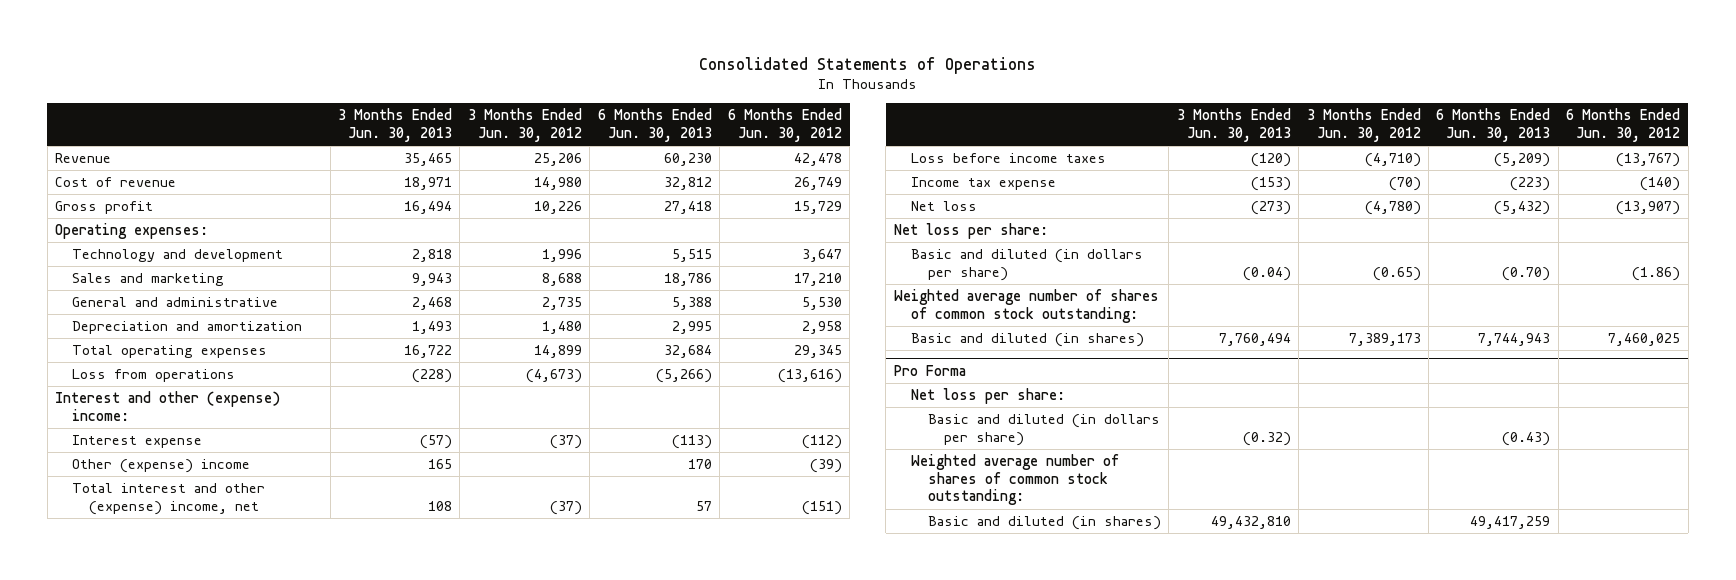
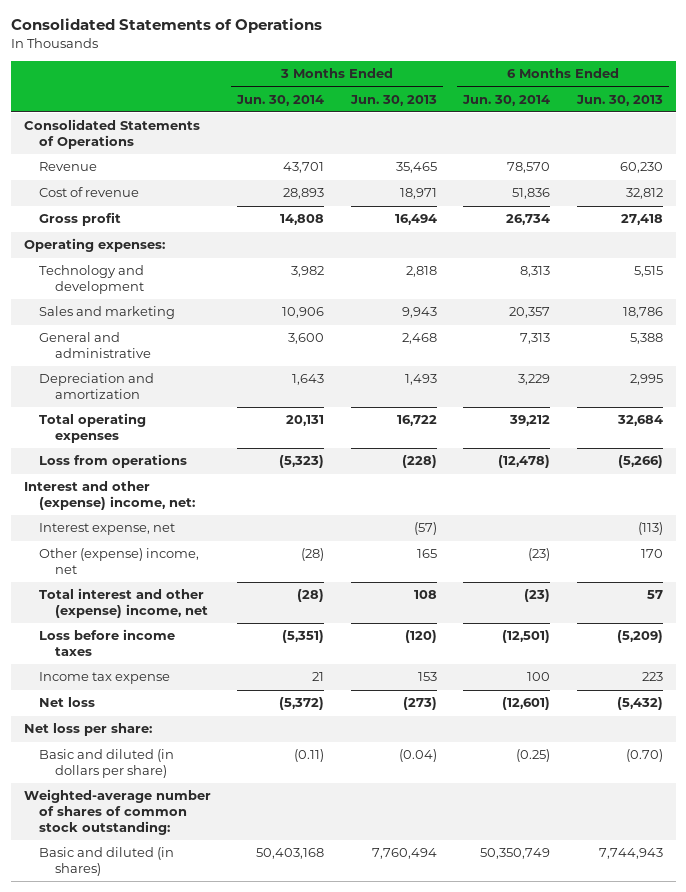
- | 3 Months Ended Jun. 30, 2013 | 3 Months Ended Jun. 30, 2012 | 6 Months Ended Jun. 30, 2013 | 6 Months Ended Jun. 30, 2012
+ | 3 Months Ended Jun. 30, 2014 | 3 Months Ended Jun. 30, 2013 | 6 Months Ended Jun. 30, 2014 | 6 Months Ended Jun. 30, 2013
+ Consolidated Statements of Operations
- Interest and other (expense) income:
- Interest expense | (57) | (37) | (113) | (112)
- Other (expense) income | 165 | | 170 | (39)
+ Interest and other (expense) income, net:
+ Interest expense, net | | (57) | | (113)
+ Other (expense) income, net | (28) | 165 | (23) | 170
- Income tax expense | (153) | (70) | (223) | (140)
+ Income tax expense | 21 | 153 | 100 | 223
- Weighted average number of shares of common stock outstanding:
+ Weighted-average number of shares of common stock outstanding:
- Pro Forma
- Net loss per share:
- Basic and diluted (in dollars per share) | (0.32) | | (0.43) |
- Weighted average number of shares of common stock outstanding:
- Basic and diluted (in shares) | 49,432,810 | | 49,417,259 |

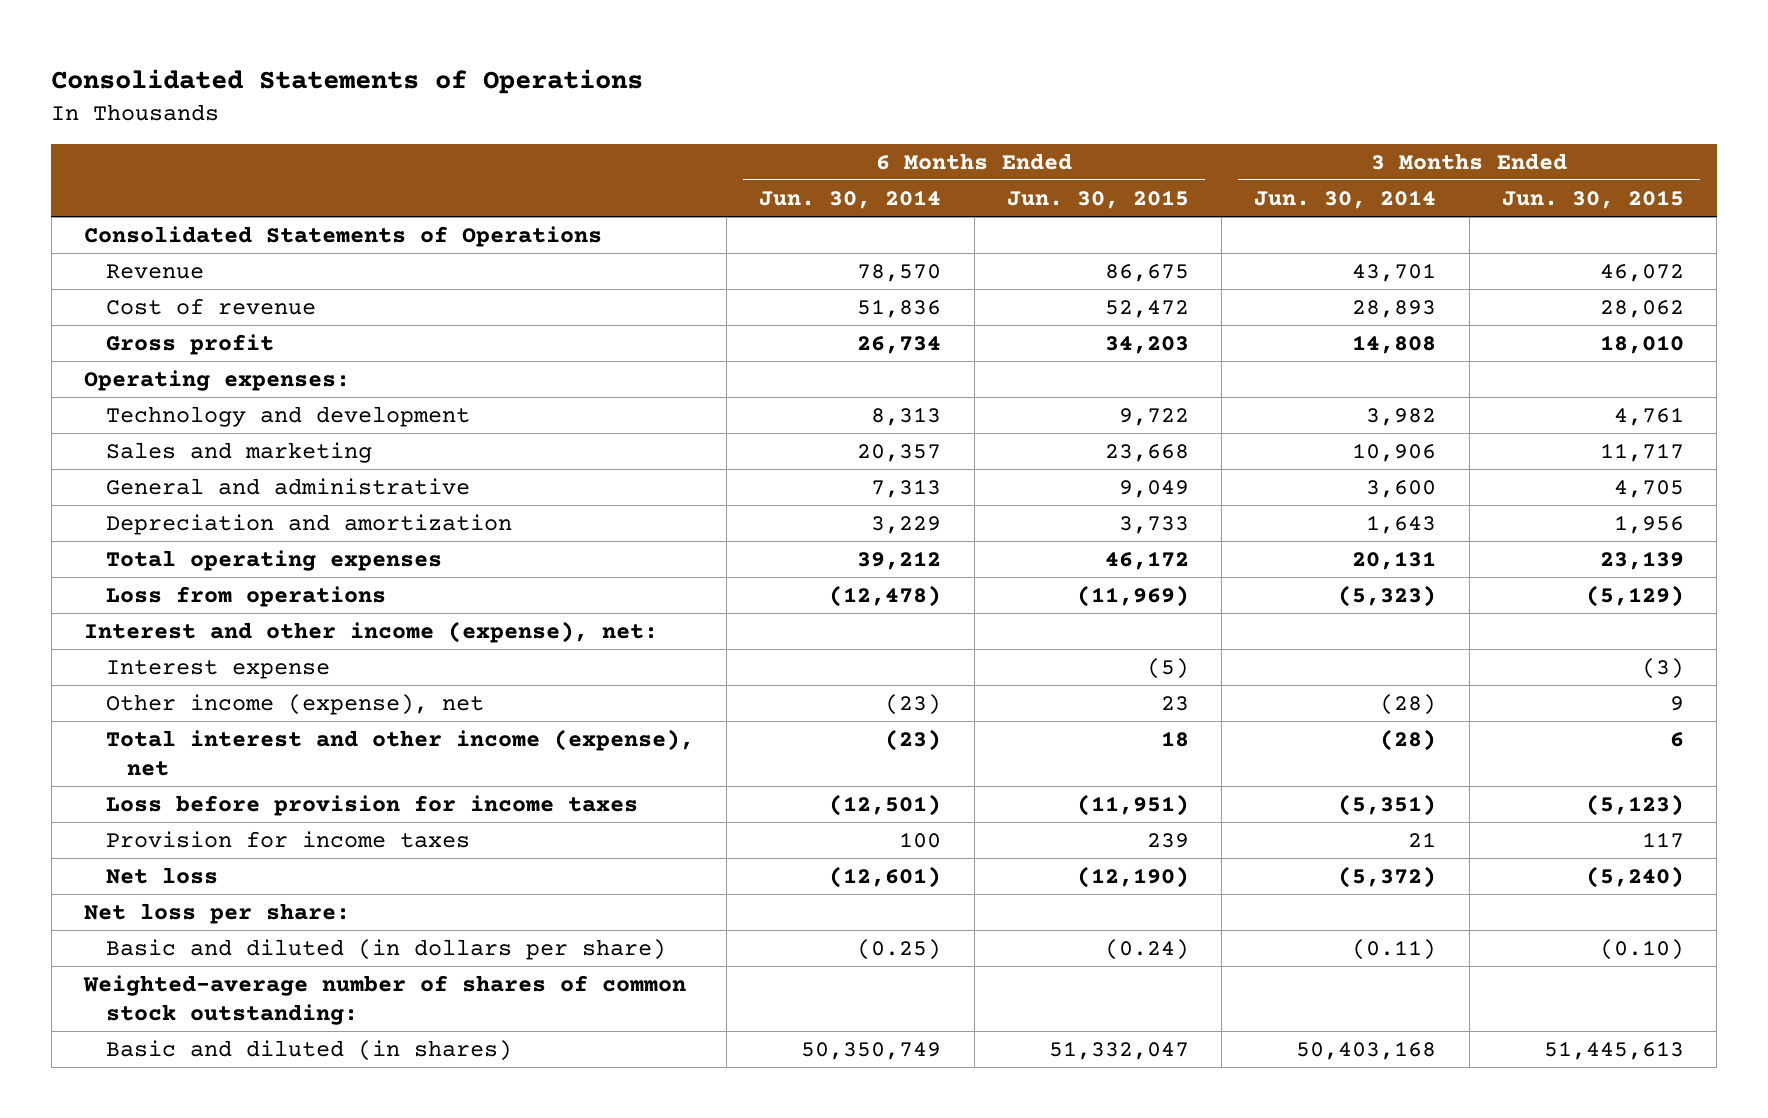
- | 3 Months Ended Jun. 30, 2014 | 3 Months Ended Jun. 30, 2013 | 6 Months Ended Jun. 30, 2014 | 6 Months Ended Jun. 30, 2013
+ | 6 Months Ended Jun. 30, 2014 | 6 Months Ended Jun. 30, 2015 | 3 Months Ended Jun. 30, 2014 | 3 Months Ended Jun. 30, 2015
- Interest and other (expense) income, net:
- Interest expense, net | | (57) | | (113)
- Other (expense) income, net | (28) | 165 | (23) | 170
- Total interest and other (expense) income, net | (28) | 108 | (23) | 57
- Loss before income taxes | (5,351) | (120) | (12,501) | (5,209)
- Income tax expense | 21 | 153 | 100 | 223
+ Interest and other income (expense), net:
+ Interest expense | | (5) | | (3)
+ Other income (expense), net | (23) | 23 | (28) | 9
+ Total interest and other income (expense), net | (23) | 18 | (28) | 6
+ Loss before provision for income taxes | (12,501) | (11,951) | (5,351) | (5,123)
+ Provision for income taxes | 100 | 239 | 21 | 117

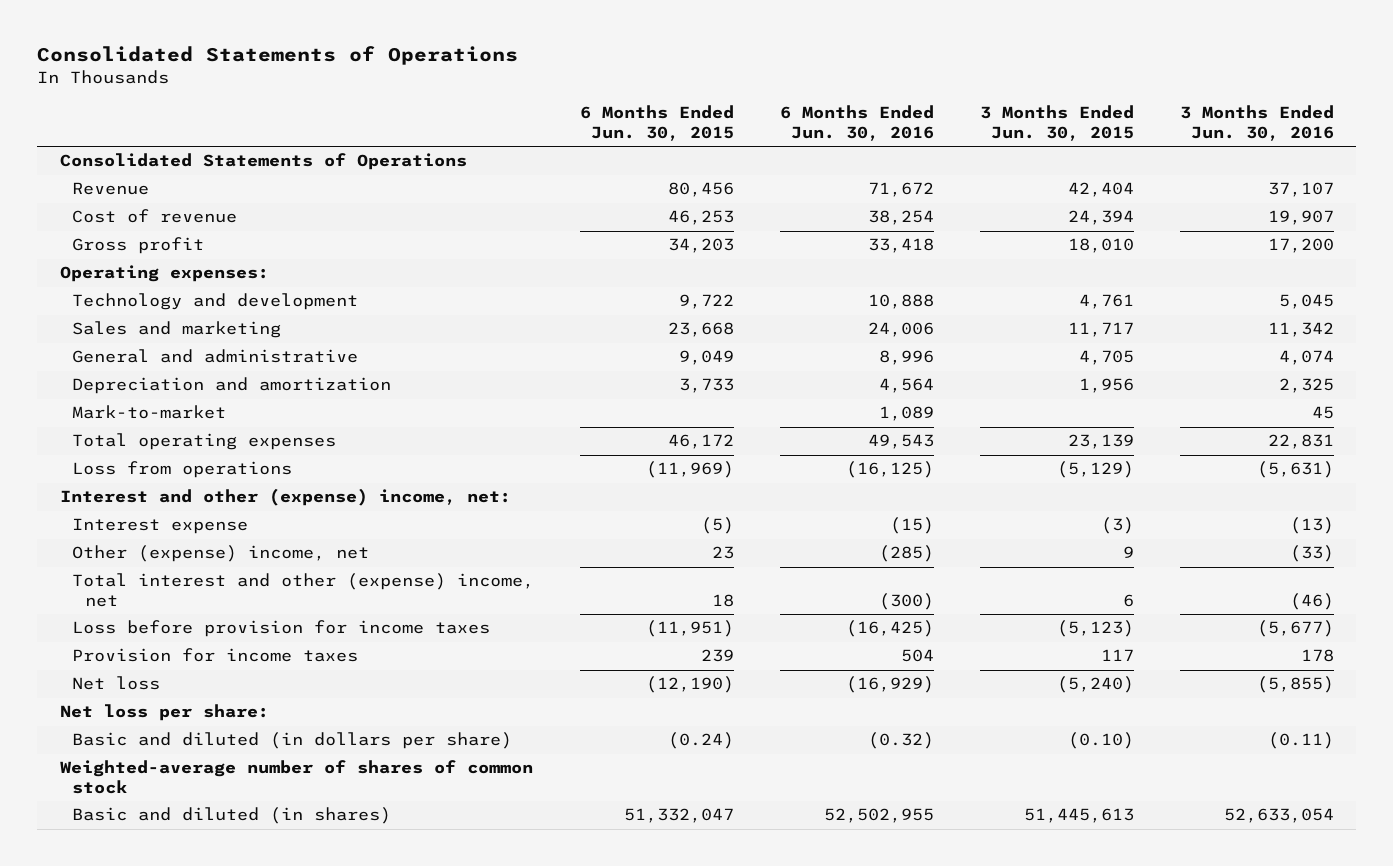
- | 6 Months Ended Jun. 30, 2014 | 6 Months Ended Jun. 30, 2015 | 3 Months Ended Jun. 30, 2014 | 3 Months Ended Jun. 30, 2015
+ | 6 Months Ended Jun. 30, 2015 | 6 Months Ended Jun. 30, 2016 | 3 Months Ended Jun. 30, 2015 | 3 Months Ended Jun. 30, 2016
- Revenue | 78,570 | 86,675 | 43,701 | 46,072
- Cost of revenue | 51,836 | 52,472 | 28,893 | 28,062
+ Revenue | 80,456 | 71,672 | 42,404 | 37,107
+ Cost of revenue | 46,253 | 38,254 | 24,394 | 19,907
+ Mark-to-market | | 1,089 | | 45
- Interest and other income (expense), net:
+ Interest and other (expense) income, net:
- Other income (expense), net | (23) | 23 | (28) | 9
- Total interest and other income (expense), net | (23) | 18 | (28) | 6
+ Other (expense) income, net | 23 | (285) | 9 | (33)
+ Total interest and other (expense) income, net | 18 | (300) | 6 | (46)
- Weighted-average number of shares of common stock outstanding:
+ Weighted-average number of shares of common stock

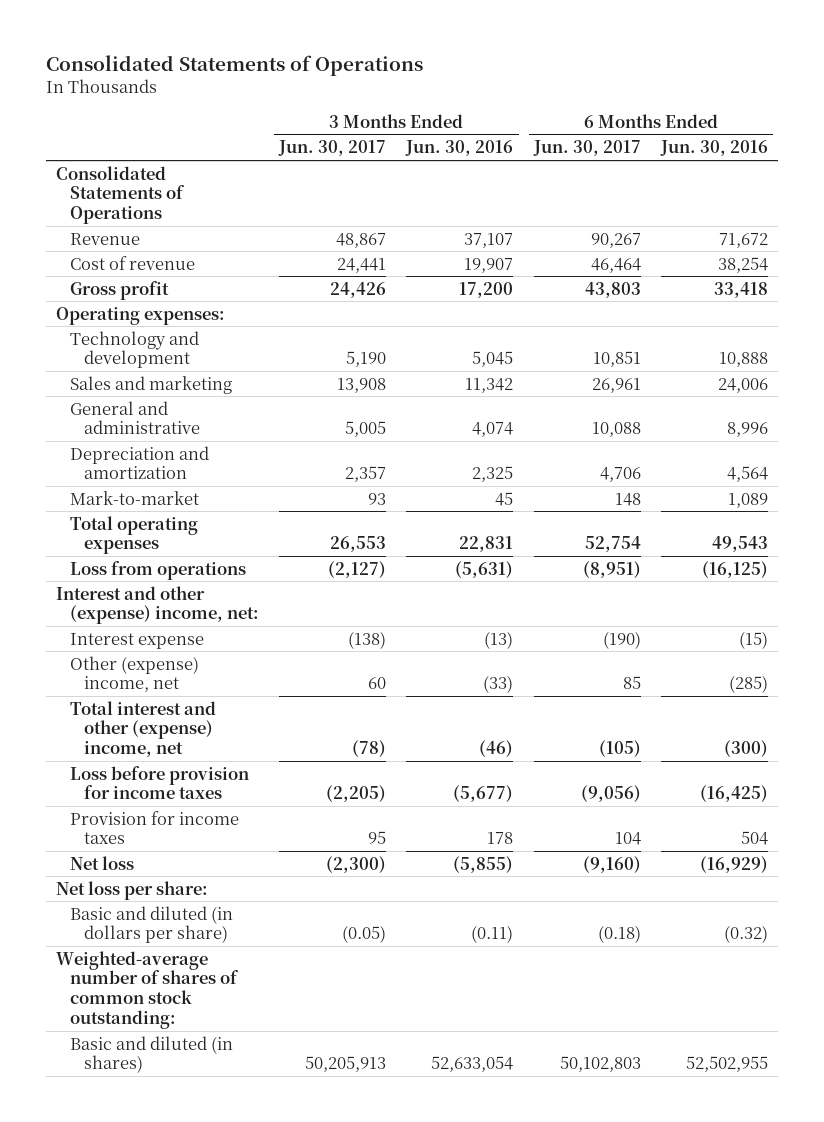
- | 6 Months Ended Jun. 30, 2015 | 6 Months Ended Jun. 30, 2016 | 3 Months Ended Jun. 30, 2015 | 3 Months Ended Jun. 30, 2016
+ | 3 Months Ended Jun. 30, 2017 | 3 Months Ended Jun. 30, 2016 | 6 Months Ended Jun. 30, 2017 | 6 Months Ended Jun. 30, 2016
- Weighted-average number of shares of common stock
+ Weighted-average number of shares of common stock outstanding:

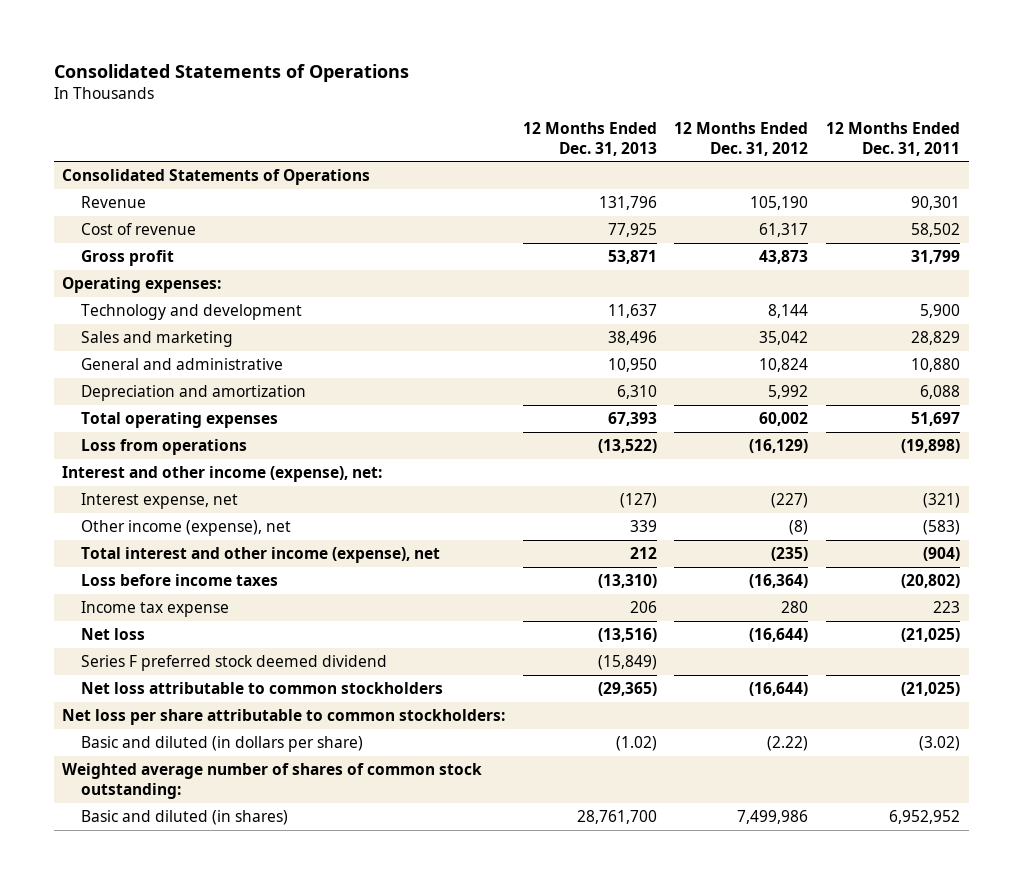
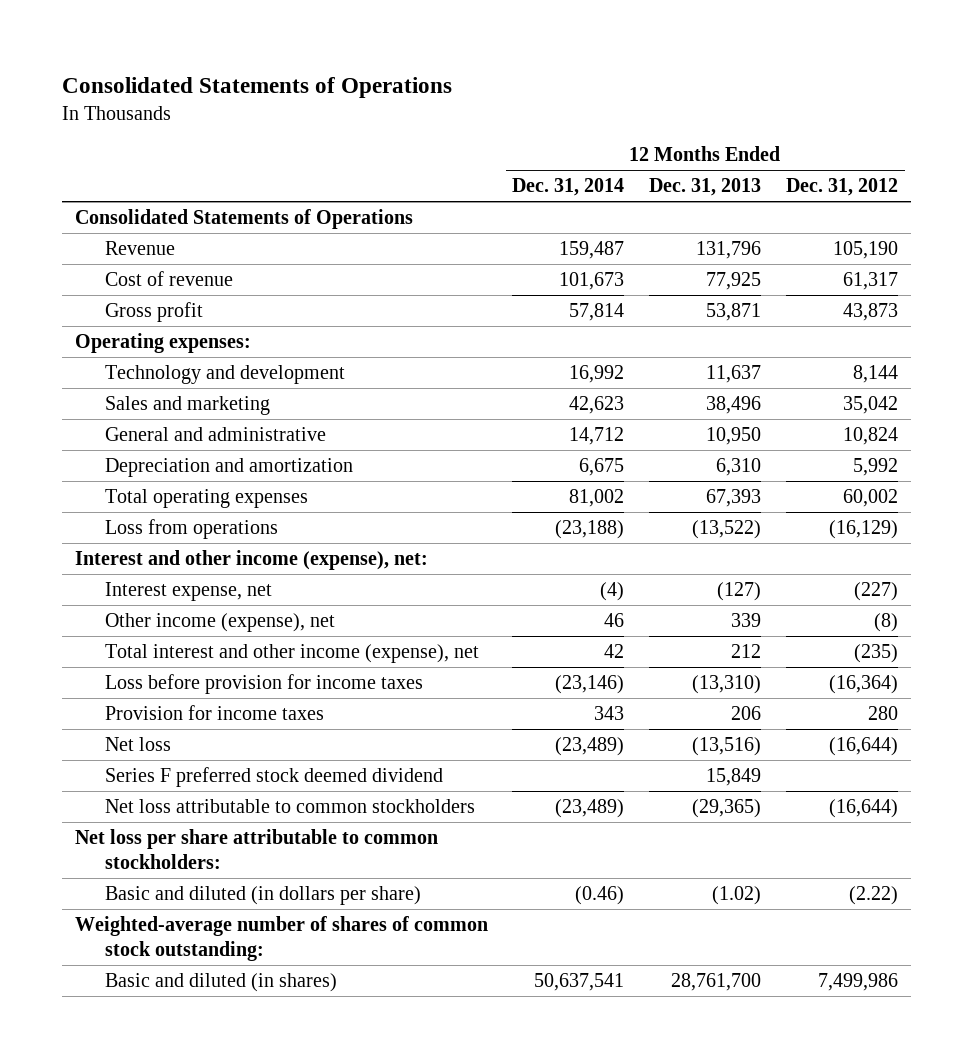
- | 12 Months Ended Dec. 31, 2013 | 12 Months Ended Dec. 31, 2012 | 12 Months Ended Dec. 31, 2011
+ | 12 Months Ended Dec. 31, 2014 | 12 Months Ended Dec. 31, 2013 | 12 Months Ended Dec. 31, 2012
- Loss before income taxes | (13,310) | (16,364) | (20,802)
- Income tax expense | 206 | 280 | 223
+ Loss before provision for income taxes | (23,146) | (13,310) | (16,364)
+ Provision for income taxes | 343 | 206 | 280
- Series F preferred stock deemed dividend | (15,849) | |
+ Series F preferred stock deemed dividend | | 15,849 |
- Weighted average number of shares of common stock outstanding:
+ Weighted-average number of shares of common stock outstanding:

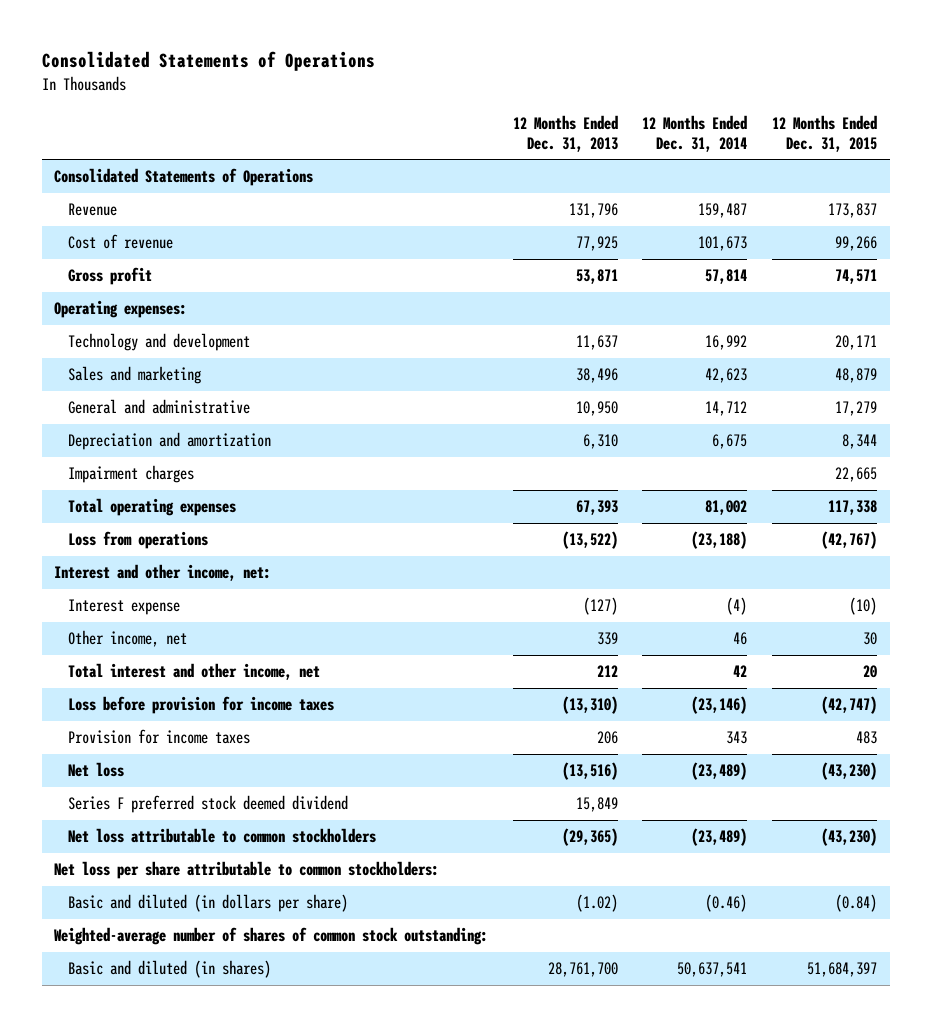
- | 12 Months Ended Dec. 31, 2014 | 12 Months Ended Dec. 31, 2013 | 12 Months Ended Dec. 31, 2012
+ | 12 Months Ended Dec. 31, 2013 | 12 Months Ended Dec. 31, 2014 | 12 Months Ended Dec. 31, 2015
+ Impairment charges | | | 22,665
- Interest and other income (expense), net:
- Interest expense, net | (4) | (127) | (227)
- Other income (expense), net | 46 | 339 | (8)
- Total interest and other income (expense), net | 42 | 212 | (235)
+ Interest and other income, net:
+ Interest expense | (127) | (4) | (10)
+ Other income, net | 339 | 46 | 30
+ Total interest and other income, net | 212 | 42 | 20

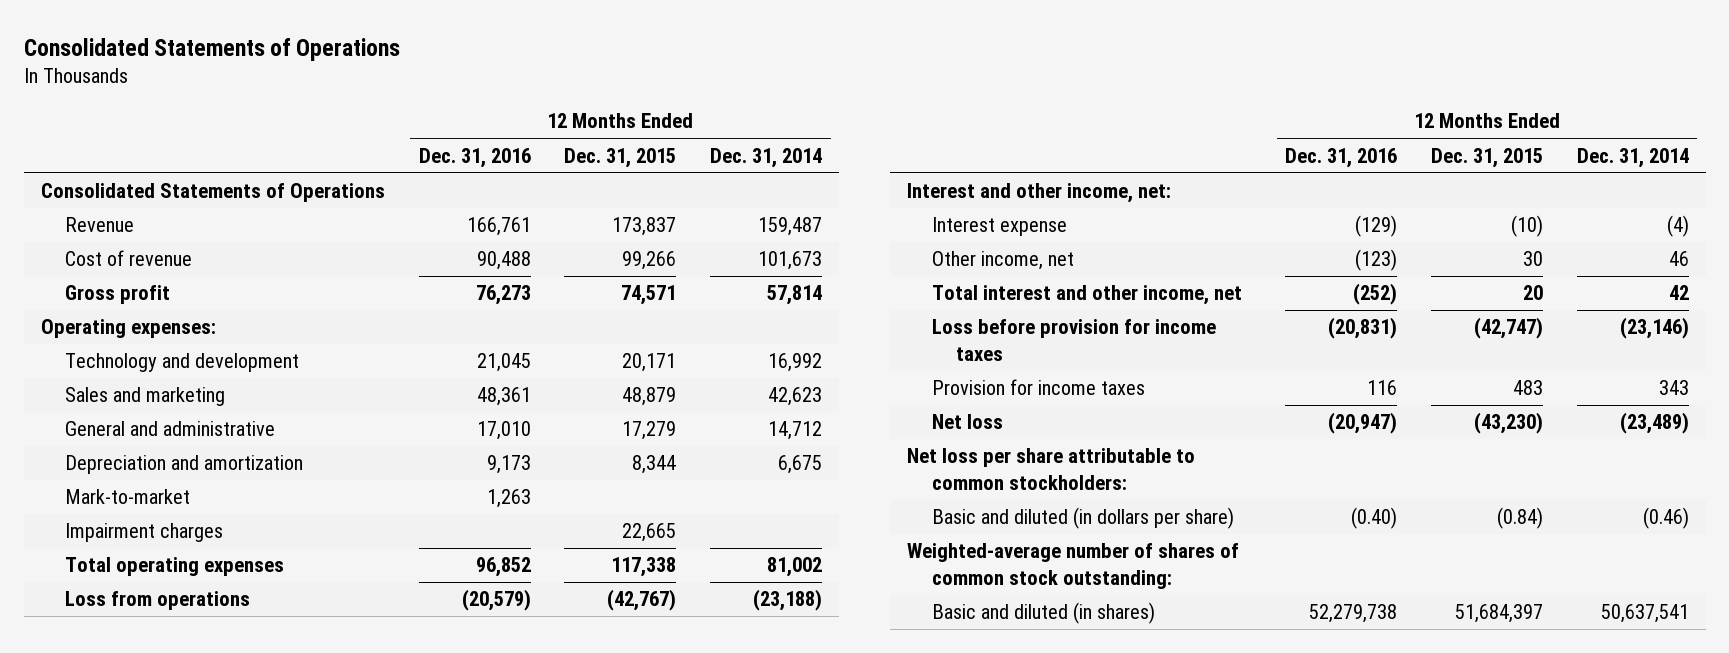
- | 12 Months Ended Dec. 31, 2013 | 12 Months Ended Dec. 31, 2014 | 12 Months Ended Dec. 31, 2015
+ | 12 Months Ended Dec. 31, 2016 | 12 Months Ended Dec. 31, 2015 | 12 Months Ended Dec. 31, 2014
+ Mark-to-market | 1,263 | |
- Series F preferred stock deemed dividend | 15,849 | |
- Net loss attributable to common stockholders | (29,365) | (23,489) | (43,230)

